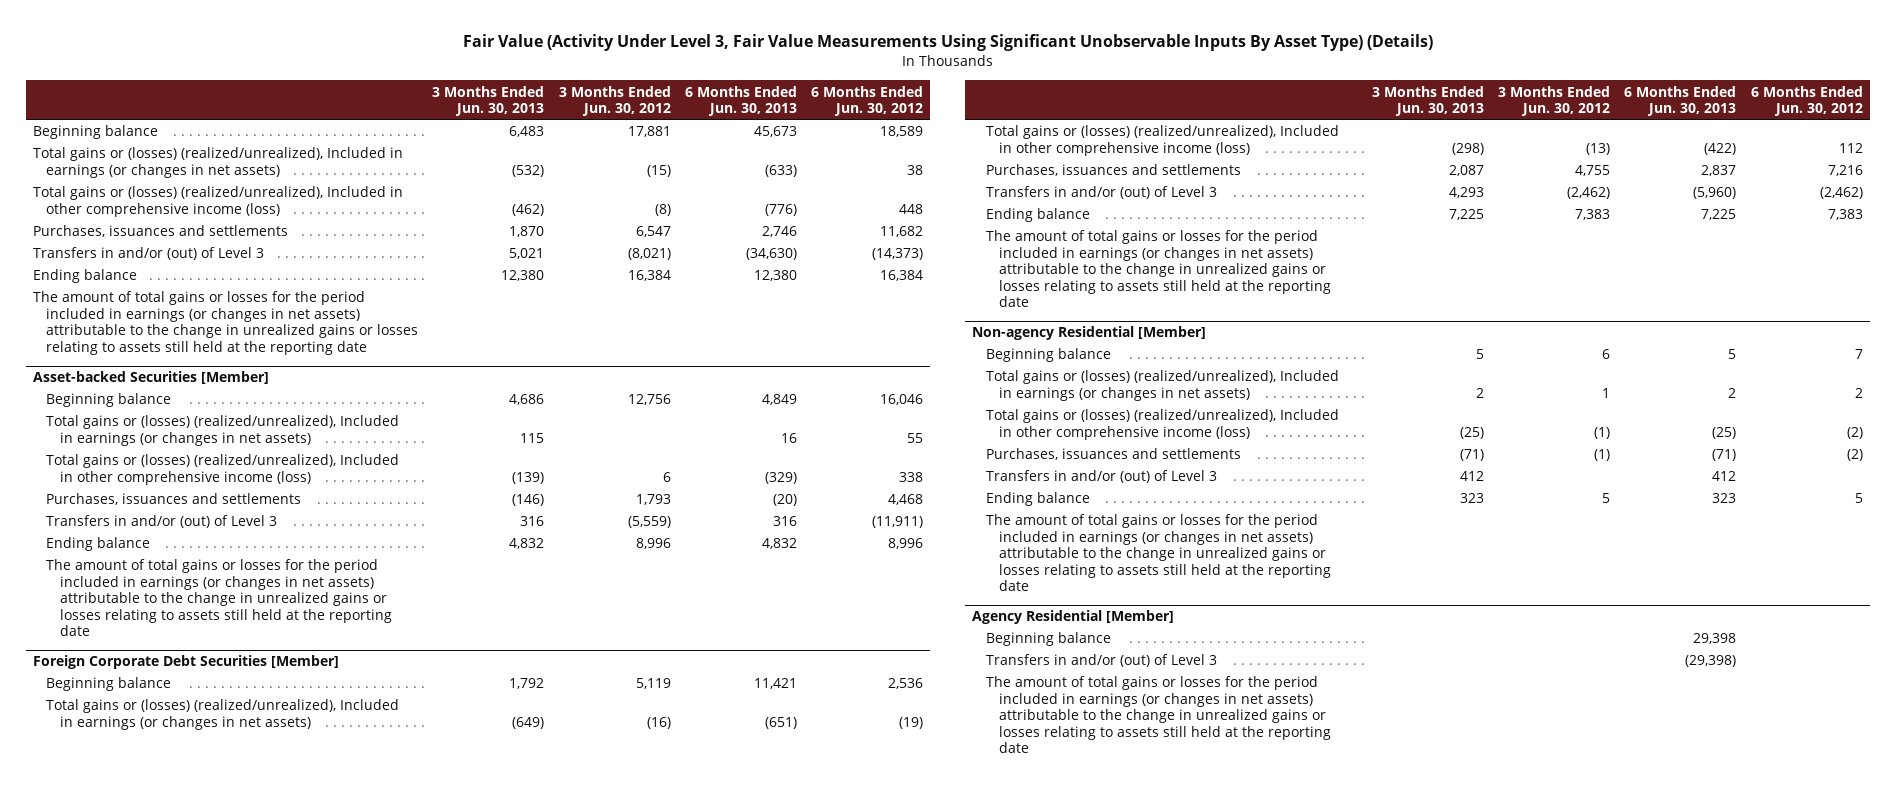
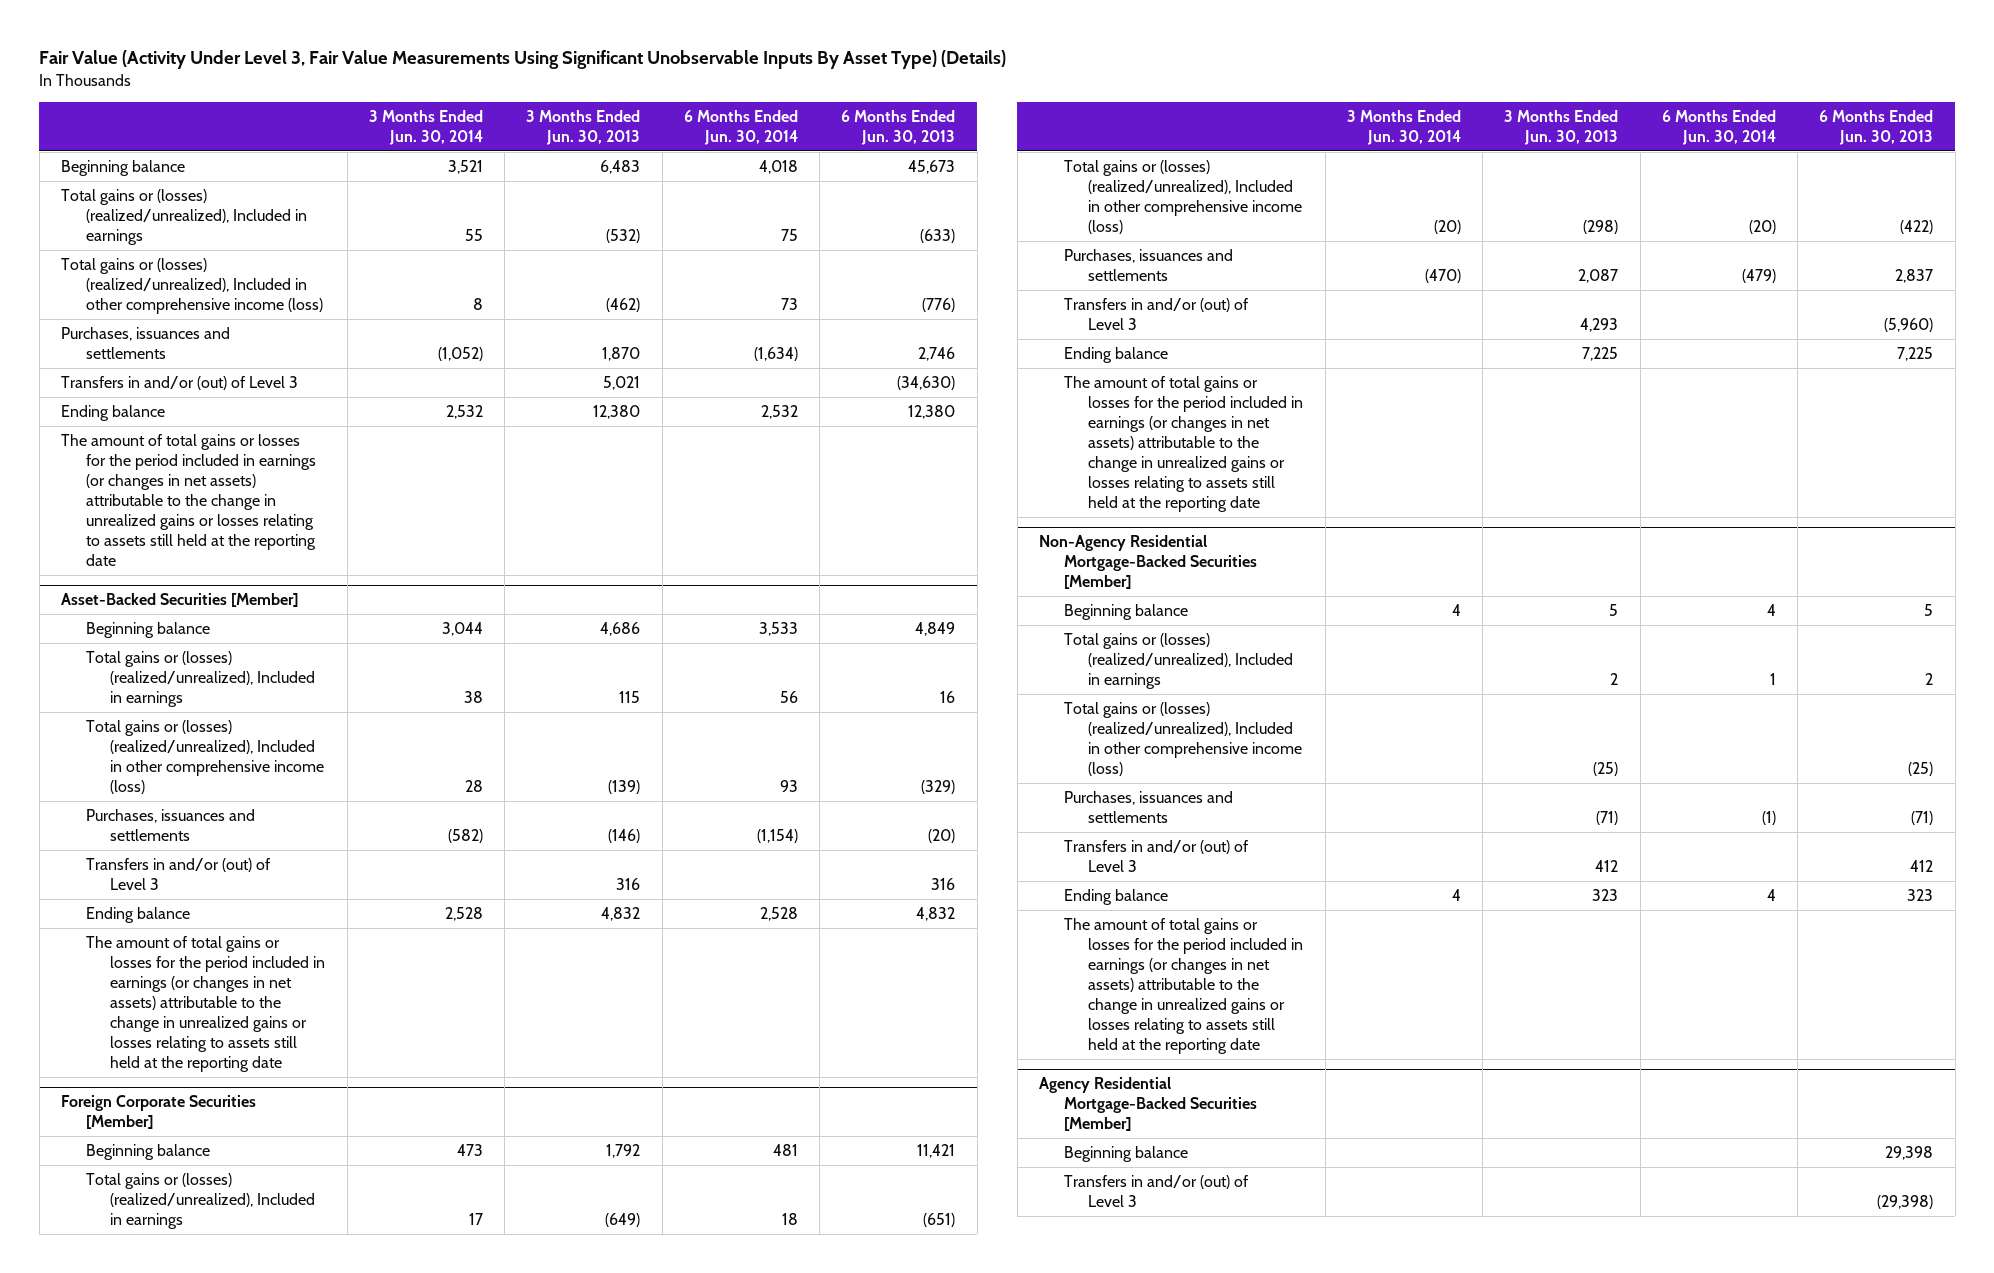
- | 3 Months Ended Jun. 30, 2013 | 3 Months Ended Jun. 30, 2012 | 6 Months Ended Jun. 30, 2013 | 6 Months Ended Jun. 30, 2012
+ | 3 Months Ended Jun. 30, 2014 | 3 Months Ended Jun. 30, 2013 | 6 Months Ended Jun. 30, 2014 | 6 Months Ended Jun. 30, 2013
- Total gains or (losses) (realized/unrealized), Included in earnings (or changes in net assets) | (532) | (15) | (633) | 38
+ Total gains or (losses) (realized/unrealized), Included in earnings | 55 | (532) | 75 | (633)
- Asset-backed Securities [Member]
+ Asset-Backed Securities [Member]
- Total gains or (losses) (realized/unrealized), Included in earnings (or changes in net assets) | 115 | | 16 | 55
+ Total gains or (losses) (realized/unrealized), Included in earnings | 38 | 115 | 56 | 16
- Foreign Corporate Debt Securities [Member]
+ Foreign Corporate Securities [Member]
- Total gains or (losses) (realized/unrealized), Included in earnings (or changes in net assets) | (649) | (16) | (651) | (19)
+ Total gains or (losses) (realized/unrealized), Included in earnings | 17 | (649) | 18 | (651)
- Non-agency Residential [Member]
+ Non-Agency Residential Mortgage-Backed Securities [Member]
- Total gains or (losses) (realized/unrealized), Included in earnings (or changes in net assets) | 2 | 1 | 2 | 2
+ Total gains or (losses) (realized/unrealized), Included in earnings | | 2 | 1 | 2
- Agency Residential [Member]
+ Agency Residential Mortgage-Backed Securities [Member]
- The amount of total gains or losses for the period included in earnings (or changes in net assets) attributable to the change in unrealized gains or losses relating to assets still held at the reporting date

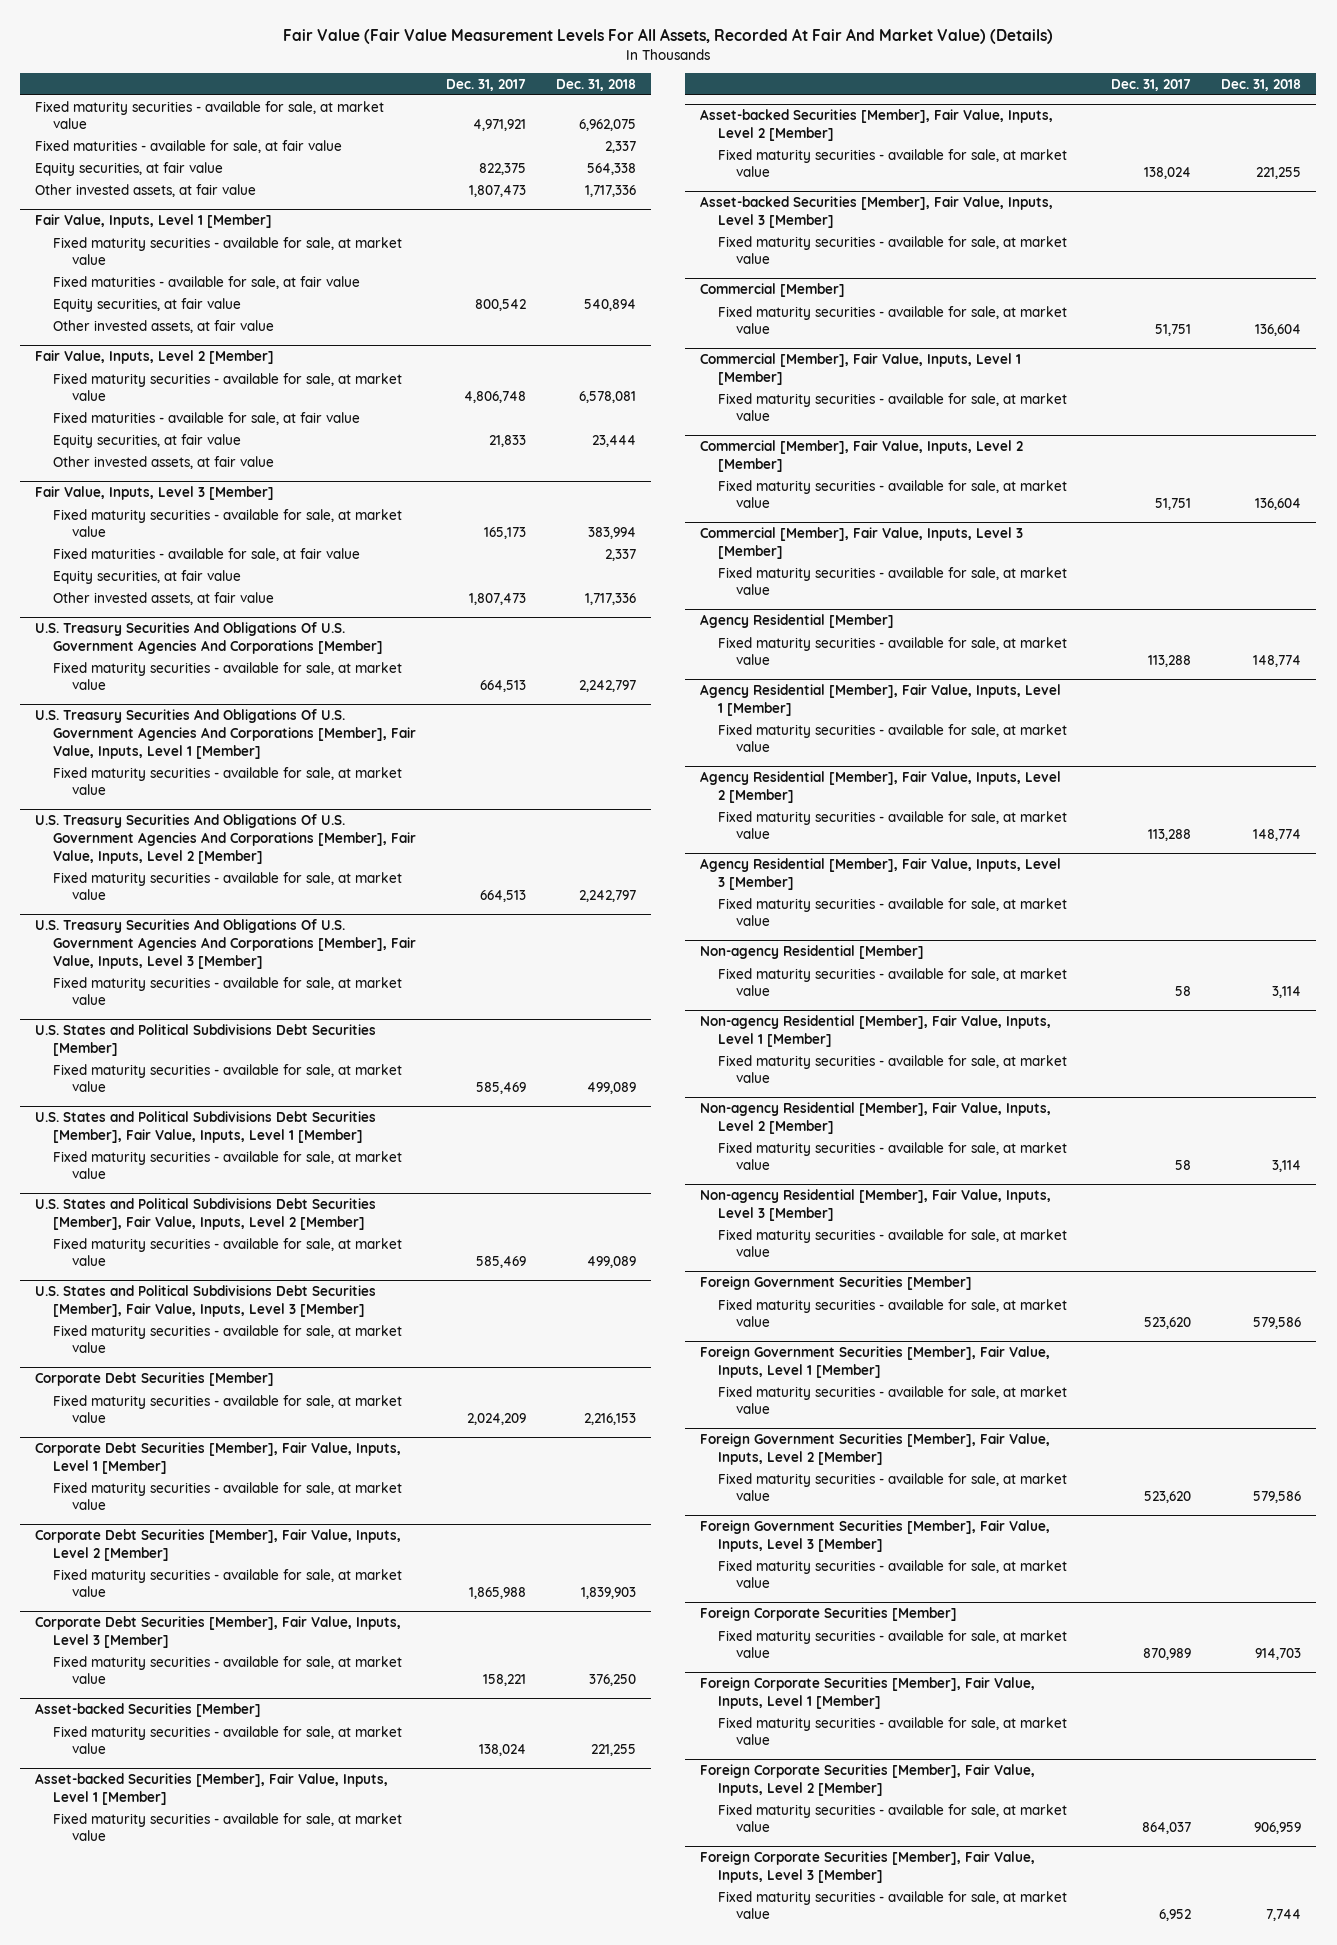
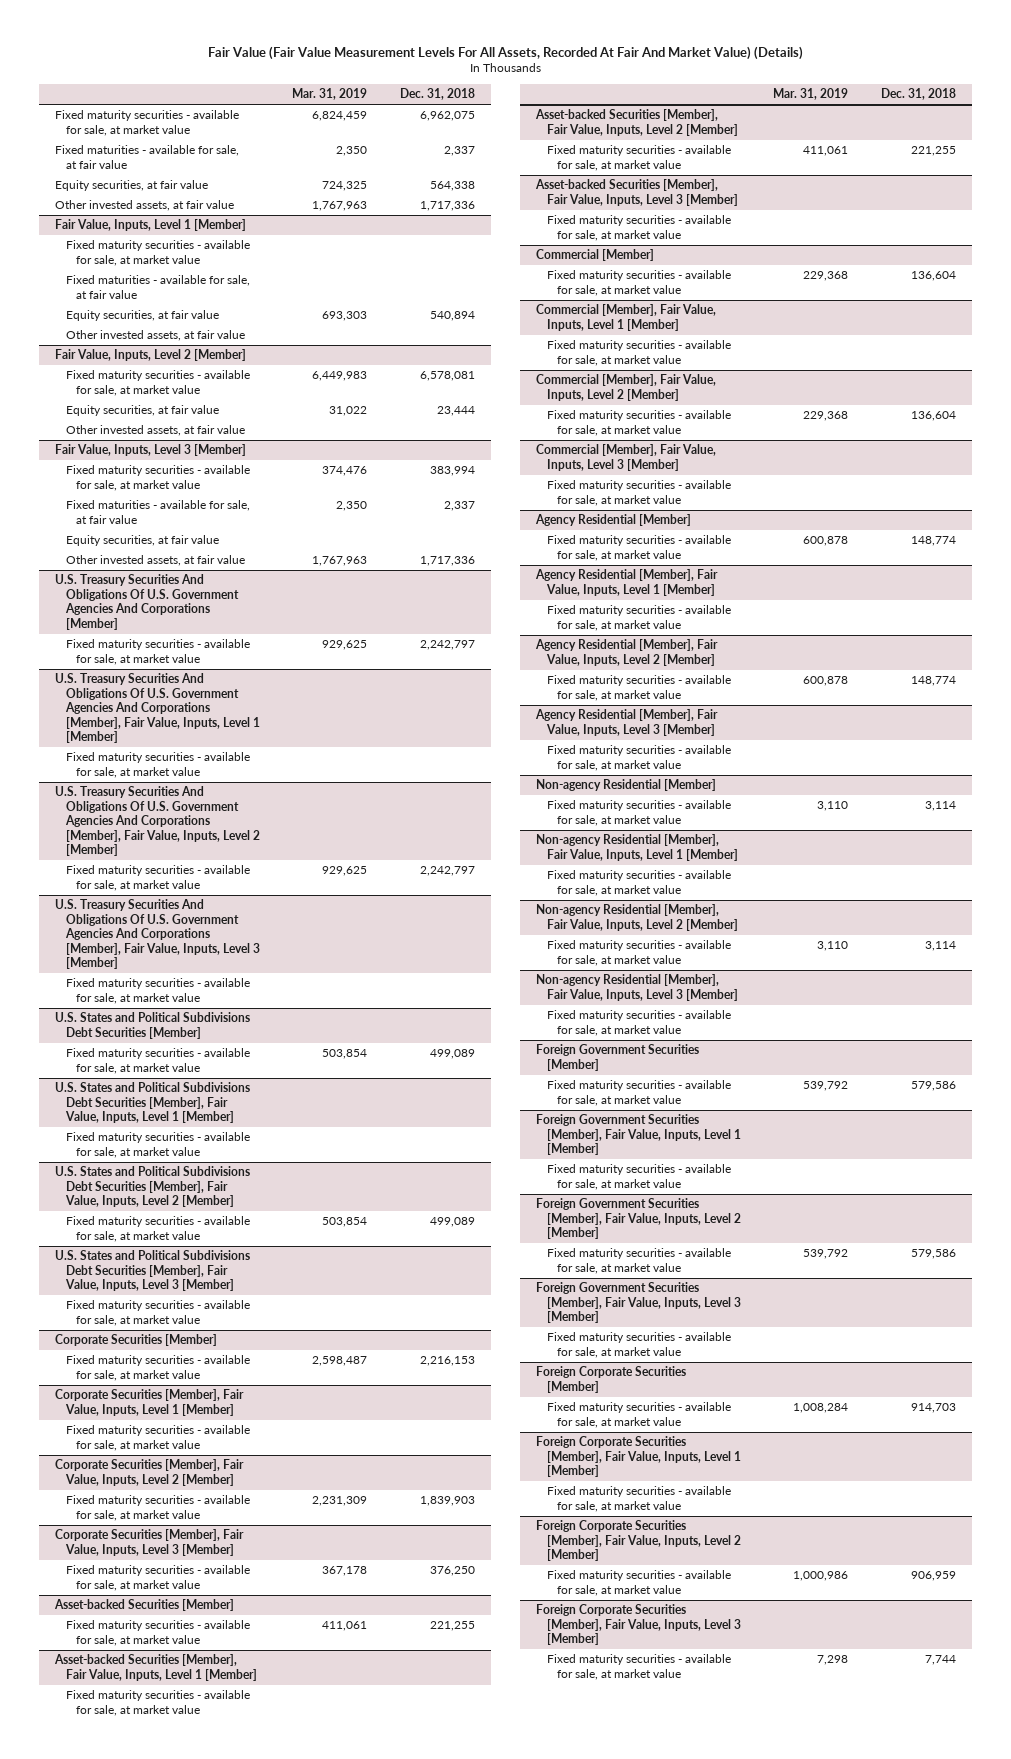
- | Dec. 31, 2017 | Dec. 31, 2018
+ | Mar. 31, 2019 | Dec. 31, 2018
@ Fair Value, Inputs, Level 2 [Member]
- Fixed maturities - available for sale, at fair value
- Corporate Debt Securities [Member]
+ Corporate Securities [Member]
- Corporate Debt Securities [Member], Fair Value, Inputs, Level 1 [Member]
+ Corporate Securities [Member], Fair Value, Inputs, Level 1 [Member]
- Corporate Debt Securities [Member], Fair Value, Inputs, Level 2 [Member]
+ Corporate Securities [Member], Fair Value, Inputs, Level 2 [Member]
- Corporate Debt Securities [Member], Fair Value, Inputs, Level 3 [Member]
+ Corporate Securities [Member], Fair Value, Inputs, Level 3 [Member]

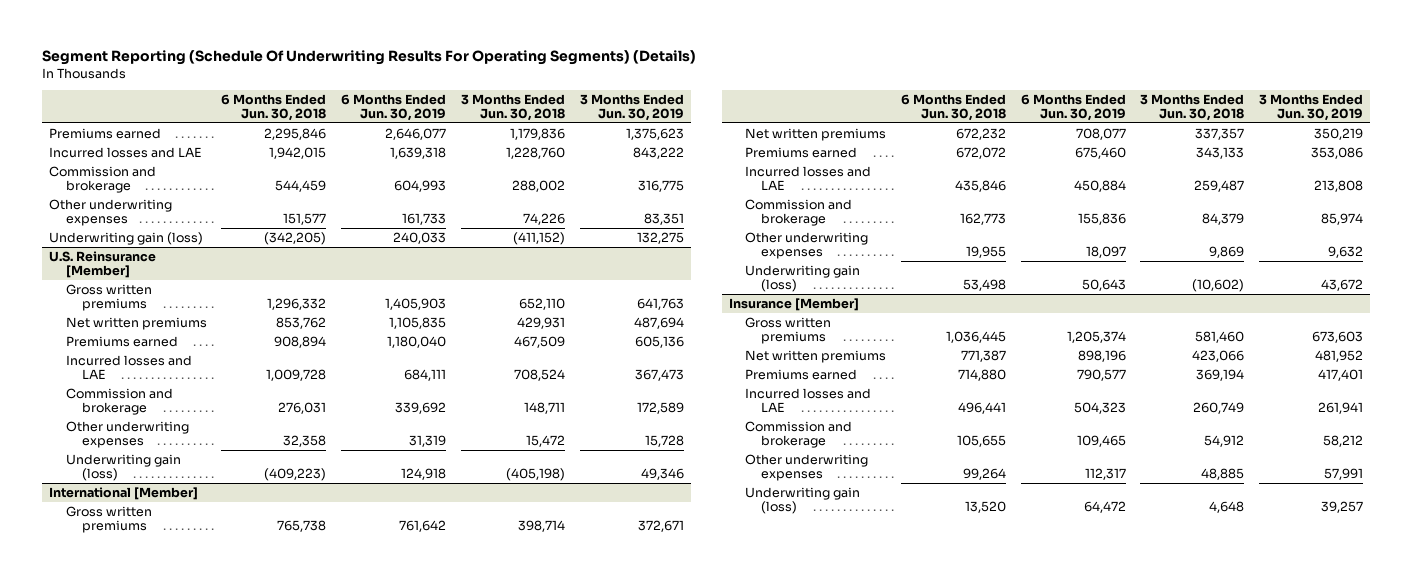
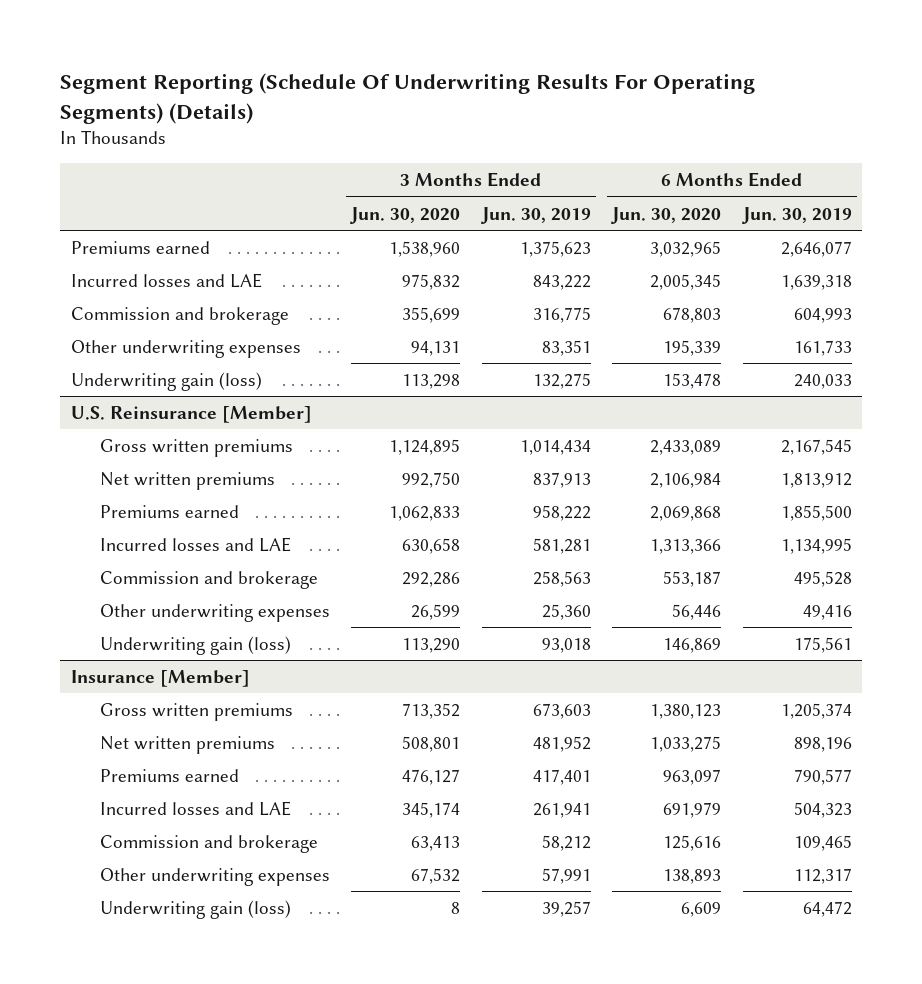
- | 6 Months Ended Jun. 30, 2018 | 6 Months Ended Jun. 30, 2019 | 3 Months Ended Jun. 30, 2018 | 3 Months Ended Jun. 30, 2019
+ | 3 Months Ended Jun. 30, 2020 | 3 Months Ended Jun. 30, 2019 | 6 Months Ended Jun. 30, 2020 | 6 Months Ended Jun. 30, 2019
@ U.S. Reinsurance [Member]
- Gross written premiums | 1,296,332 | 1,405,903 | 652,110 | 641,763
- Net written premiums | 853,762 | 1,105,835 | 429,931 | 487,694
- Premiums earned | 908,894 | 1,180,040 | 467,509 | 605,136
- Incurred losses and LAE | 1,009,728 | 684,111 | 708,524 | 367,473
- Commission and brokerage | 276,031 | 339,692 | 148,711 | 172,589
- Other underwriting expenses | 32,358 | 31,319 | 15,472 | 15,728
- Underwriting gain (loss) | (409,223) | 124,918 | (405,198) | 49,346
- International [Member]
- Gross written premiums | 765,738 | 761,642 | 398,714 | 372,671
- Net written premiums | 672,232 | 708,077 | 337,357 | 350,219
- Premiums earned | 672,072 | 675,460 | 343,133 | 353,086
- Incurred losses and LAE | 435,846 | 450,884 | 259,487 | 213,808
- Commission and brokerage | 162,773 | 155,836 | 84,379 | 85,974
- Other underwriting expenses | 19,955 | 18,097 | 9,869 | 9,632
- Underwriting gain (loss) | 53,498 | 50,643 | (10,602) | 43,672
@ U.S. Reinsurance [Member]
+ Gross written premiums | 1,124,895 | 1,014,434 | 2,433,089 | 2,167,545
+ Net written premiums | 992,750 | 837,913 | 2,106,984 | 1,813,912
+ Premiums earned | 1,062,833 | 958,222 | 2,069,868 | 1,855,500
+ Incurred losses and LAE | 630,658 | 581,281 | 1,313,366 | 1,134,995
+ Commission and brokerage | 292,286 | 258,563 | 553,187 | 495,528
+ Other underwriting expenses | 26,599 | 25,360 | 56,446 | 49,416
+ Underwriting gain (loss) | 113,290 | 93,018 | 146,869 | 175,561

